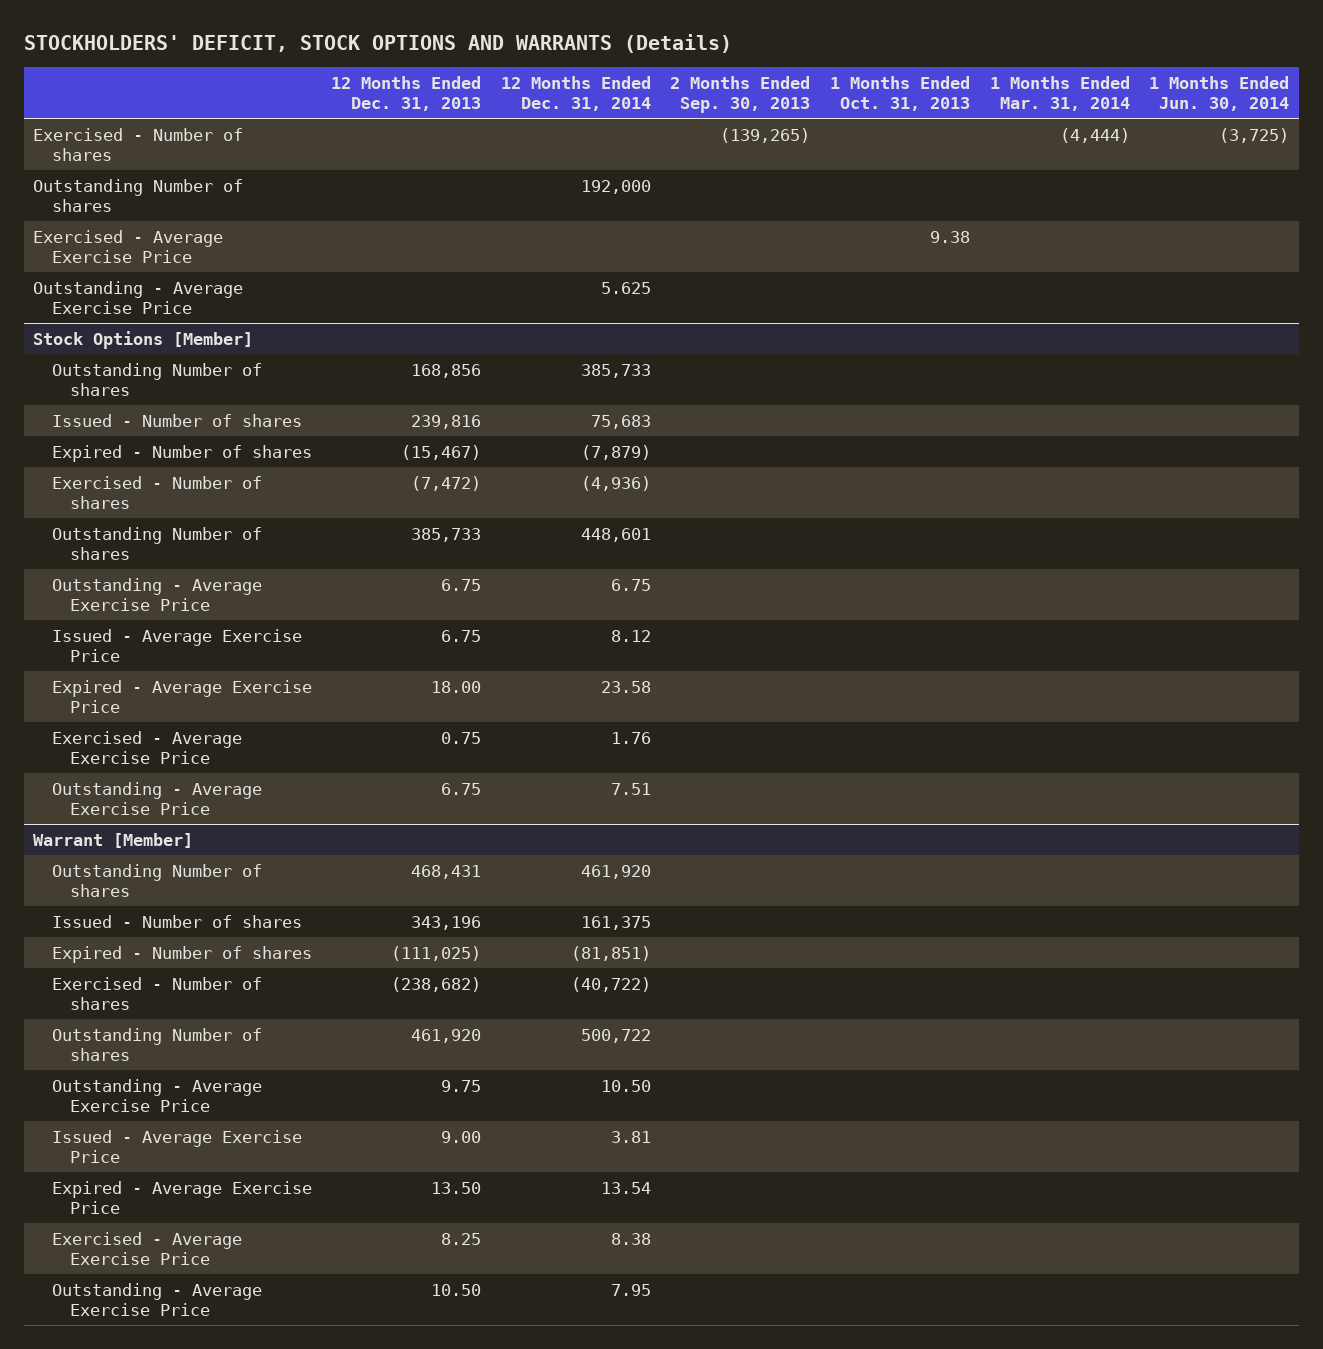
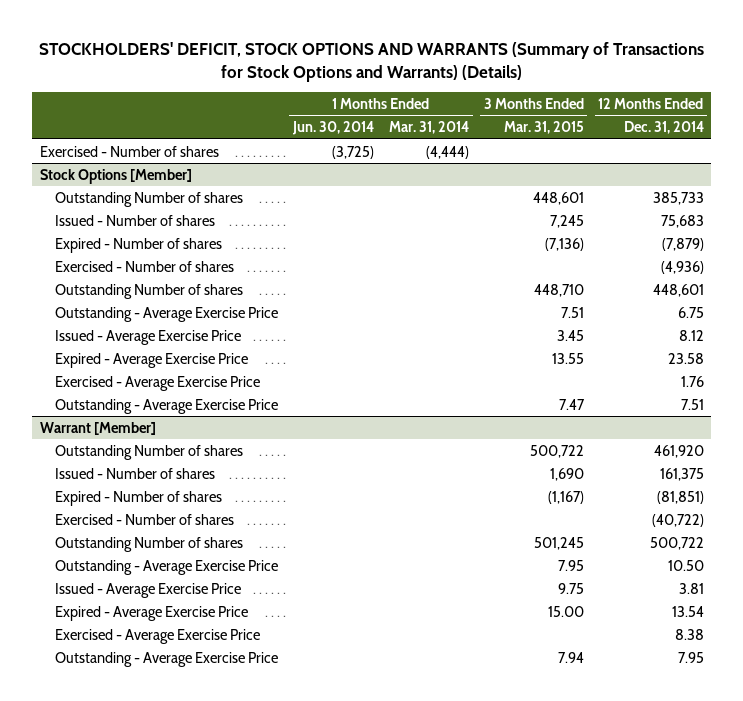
- STOCKHOLDERS' DEFICIT, STOCK OPTIONS AND WARRANTS (Details)
+ STOCKHOLDERS' DEFICIT, STOCK OPTIONS AND WARRANTS (Summary of Transactions for Stock Options and Warrants) (Details)
- | 12 Months Ended Dec. 31, 2013 | 12 Months Ended Dec. 31, 2014 | 2 Months Ended Sep. 30, 2013 | 1 Months Ended Oct. 31, 2013 | 1 Months Ended Mar. 31, 2014 | 1 Months Ended Jun. 30, 2014
+ | 1 Months Ended Jun. 30, 2014 | 1 Months Ended Mar. 31, 2014 | 3 Months Ended Mar. 31, 2015 | 12 Months Ended Dec. 31, 2014
- Outstanding Number of shares | | 192,000 | | | |
- Exercised - Average Exercise Price | | | | 9.38 | |
- Outstanding - Average Exercise Price | | 5.625 | | | |

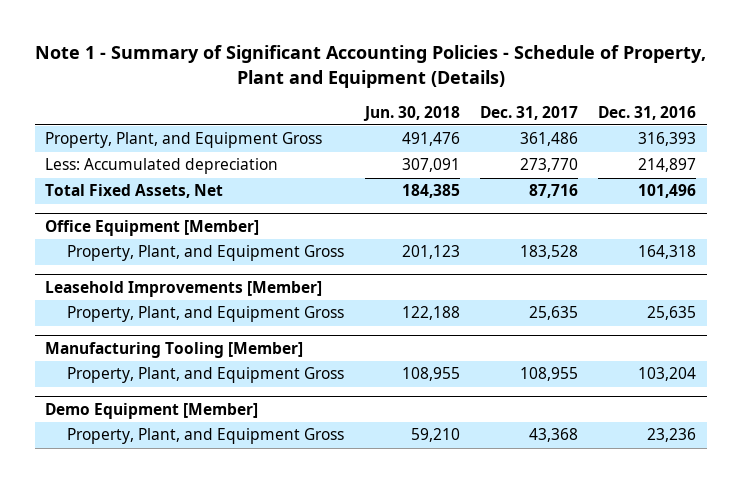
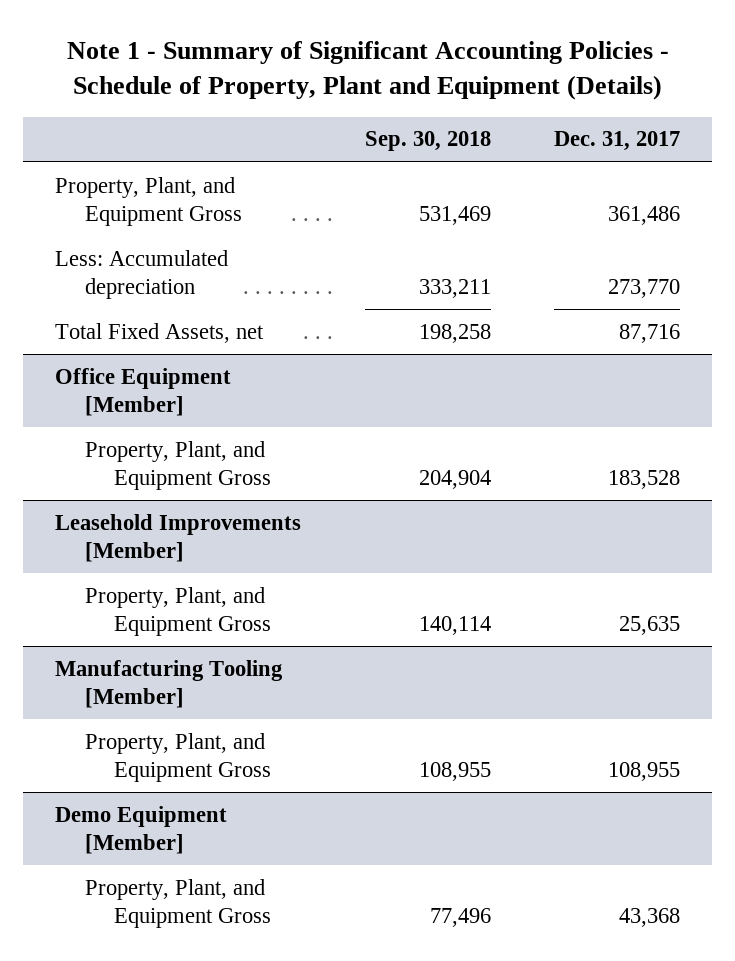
- | Jun. 30, 2018 | Dec. 31, 2017 | Dec. 31, 2016
+ | Sep. 30, 2018 | Dec. 31, 2017
- Total Fixed Assets, Net | 184,385 | 87,716 | 101,496
+ Total Fixed Assets, net | 198,258 | 87,716

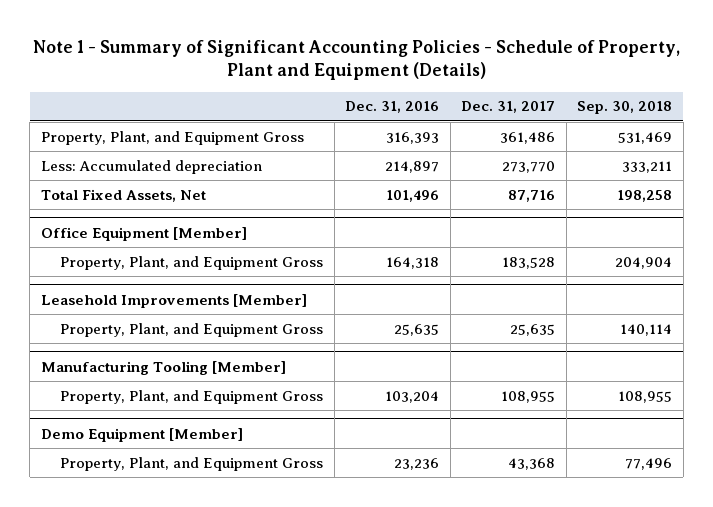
- | Sep. 30, 2018 | Dec. 31, 2017
+ | Dec. 31, 2016 | Dec. 31, 2017 | Sep. 30, 2018
- Total Fixed Assets, net | 198,258 | 87,716
+ Total Fixed Assets, Net | 101,496 | 87,716 | 198,258

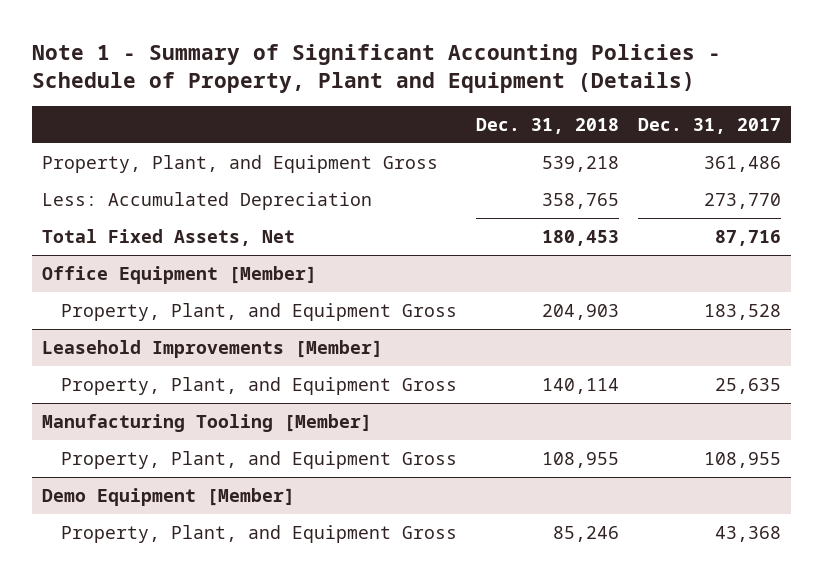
- | Dec. 31, 2016 | Dec. 31, 2017 | Sep. 30, 2018
+ | Dec. 31, 2018 | Dec. 31, 2017
- Less: Accumulated depreciation | 214,897 | 273,770 | 333,211
+ Less: Accumulated Depreciation | 358,765 | 273,770

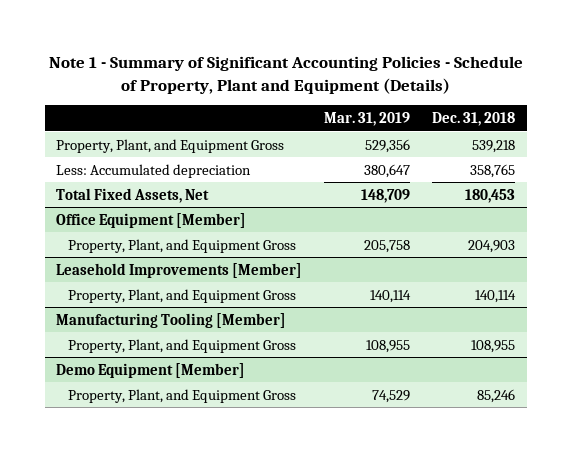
- | Dec. 31, 2018 | Dec. 31, 2017
+ | Mar. 31, 2019 | Dec. 31, 2018
- Less: Accumulated Depreciation | 358,765 | 273,770
+ Less: Accumulated depreciation | 380,647 | 358,765

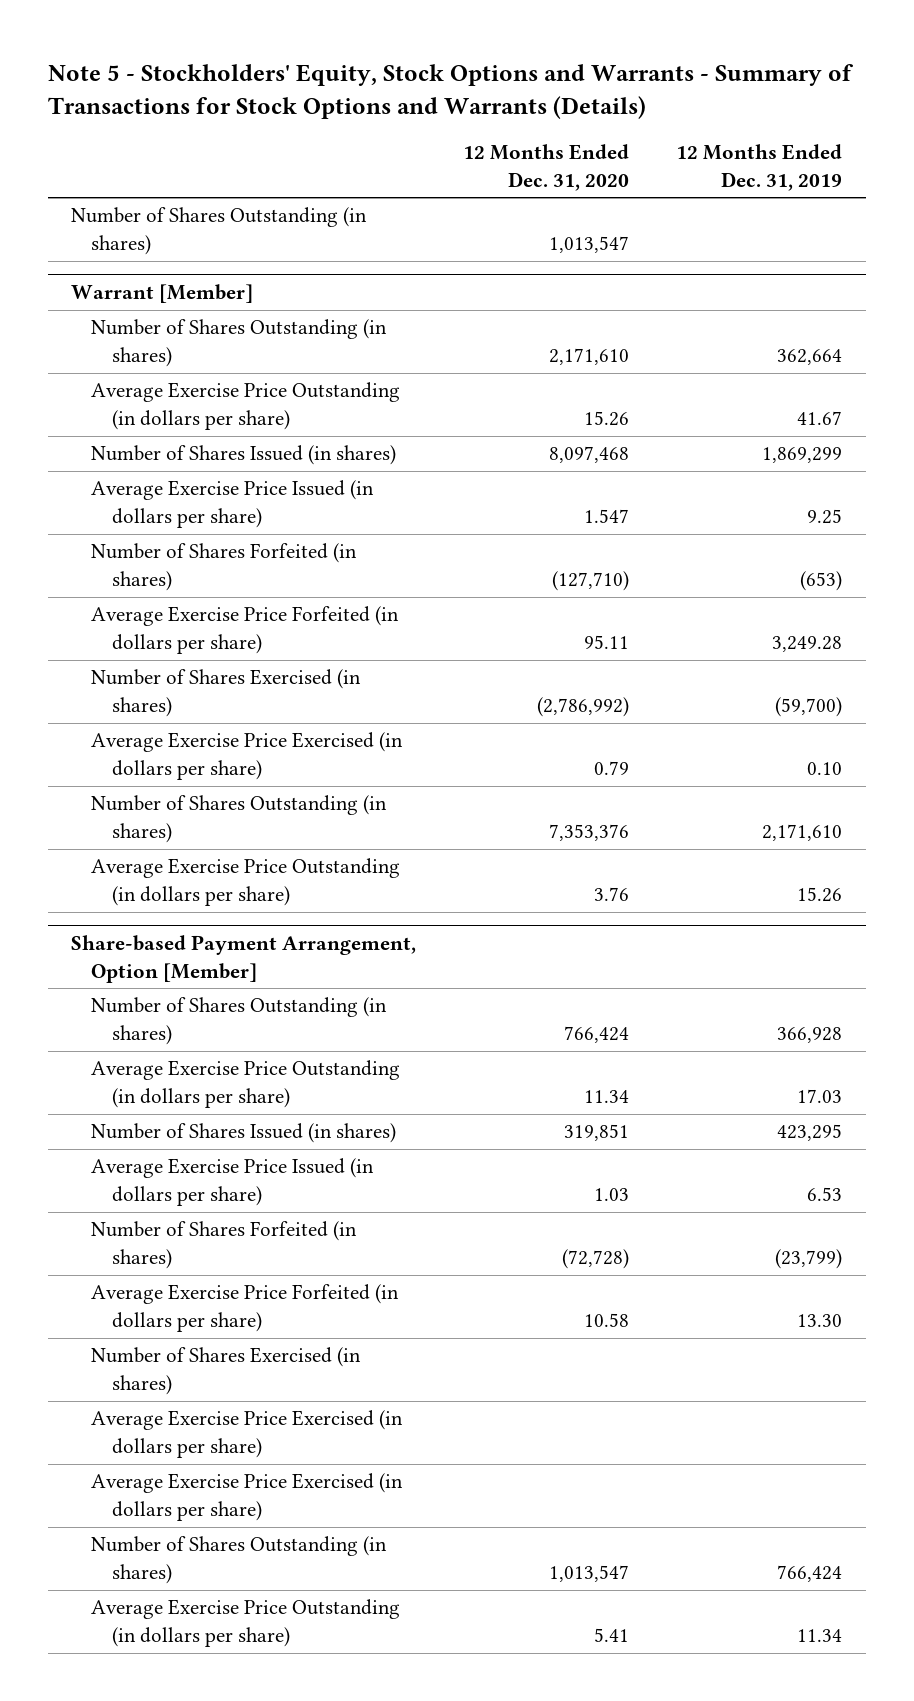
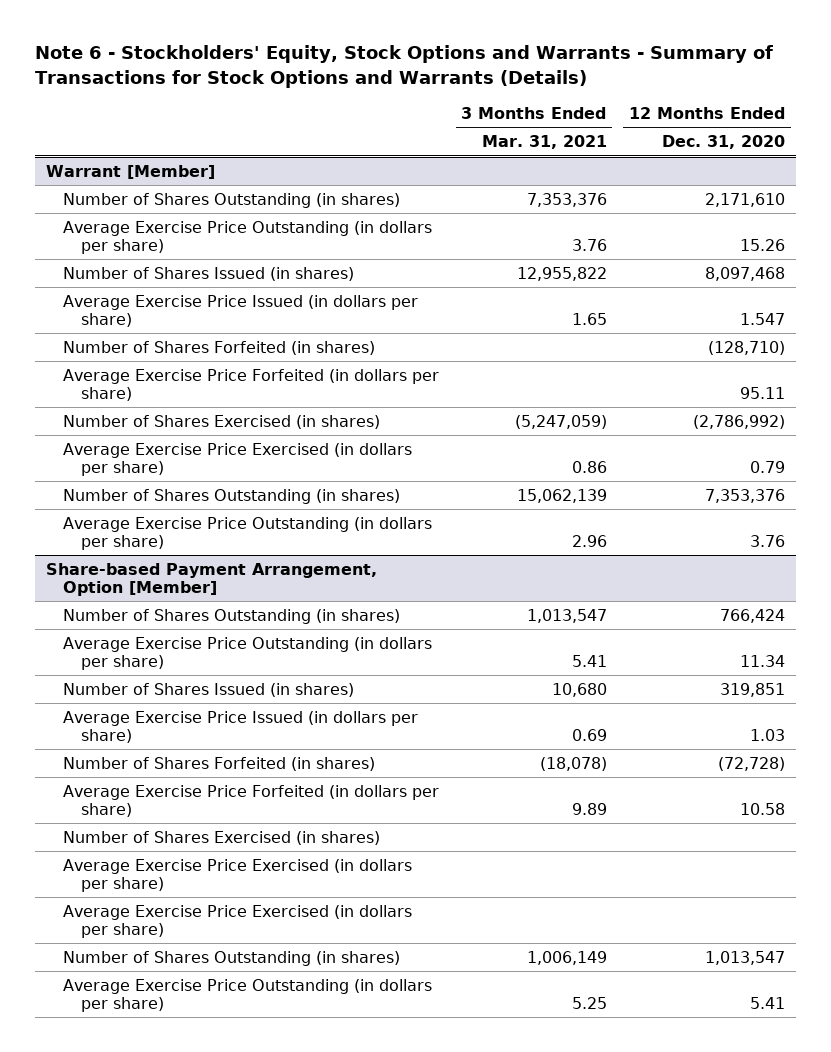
- Note 5 - Stockholders' Equity, Stock Options and Warrants - Summary of Transactions for Stock Options and Warrants (Details)
+ Note 6 - Stockholders' Equity, Stock Options and Warrants - Summary of Transactions for Stock Options and Warrants (Details)
- | 12 Months Ended Dec. 31, 2020 | 12 Months Ended Dec. 31, 2019
+ | 3 Months Ended Mar. 31, 2021 | 12 Months Ended Dec. 31, 2020
- Number of Shares Outstanding (in shares) | 1,013,547 |
@ Warrant [Member]
- Number of Shares Forfeited (in shares) | (127,710) | (653)
+ Number of Shares Forfeited (in shares) | | (128,710)

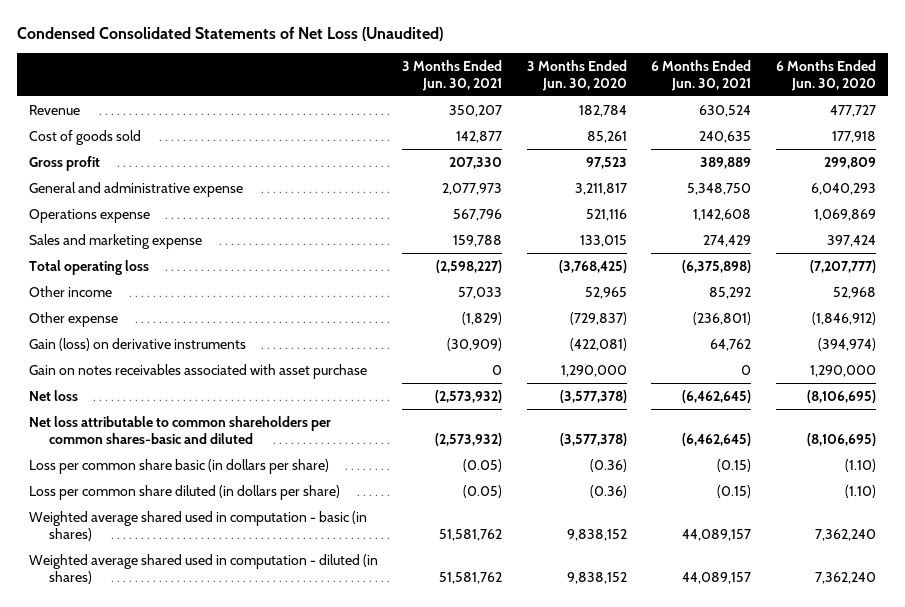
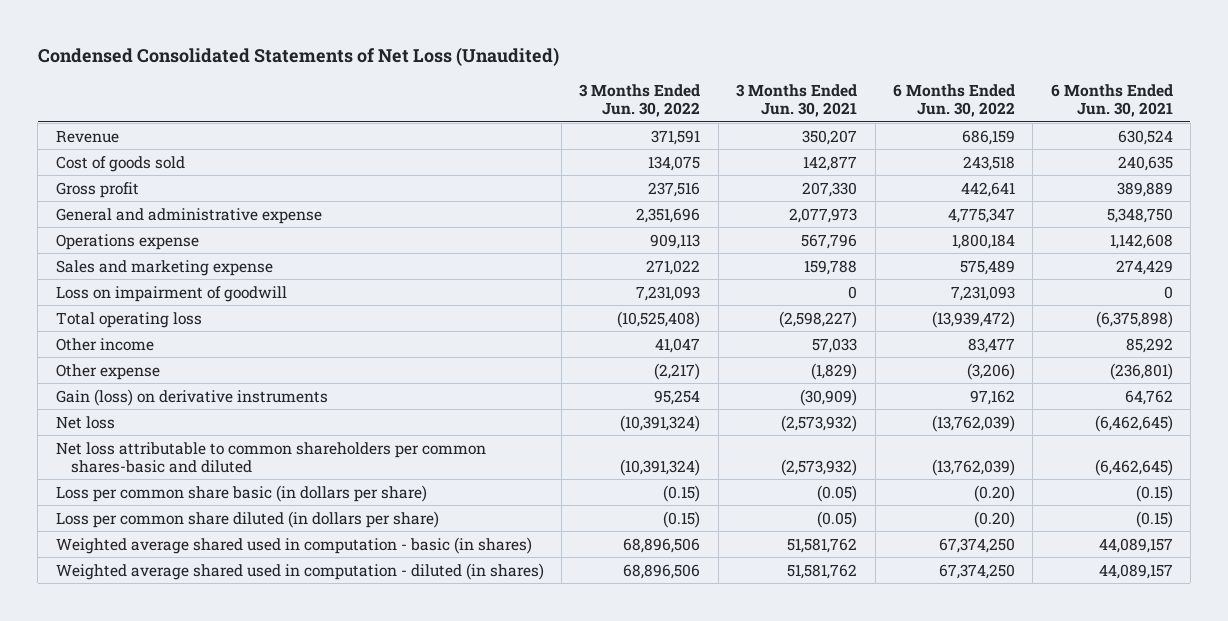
- | 3 Months Ended Jun. 30, 2021 | 3 Months Ended Jun. 30, 2020 | 6 Months Ended Jun. 30, 2021 | 6 Months Ended Jun. 30, 2020
+ | 3 Months Ended Jun. 30, 2022 | 3 Months Ended Jun. 30, 2021 | 6 Months Ended Jun. 30, 2022 | 6 Months Ended Jun. 30, 2021
+ Loss on impairment of goodwill | 7,231,093 | 0 | 7,231,093 | 0
- Gain on notes receivables associated with asset purchase | 0 | 1,290,000 | 0 | 1,290,000

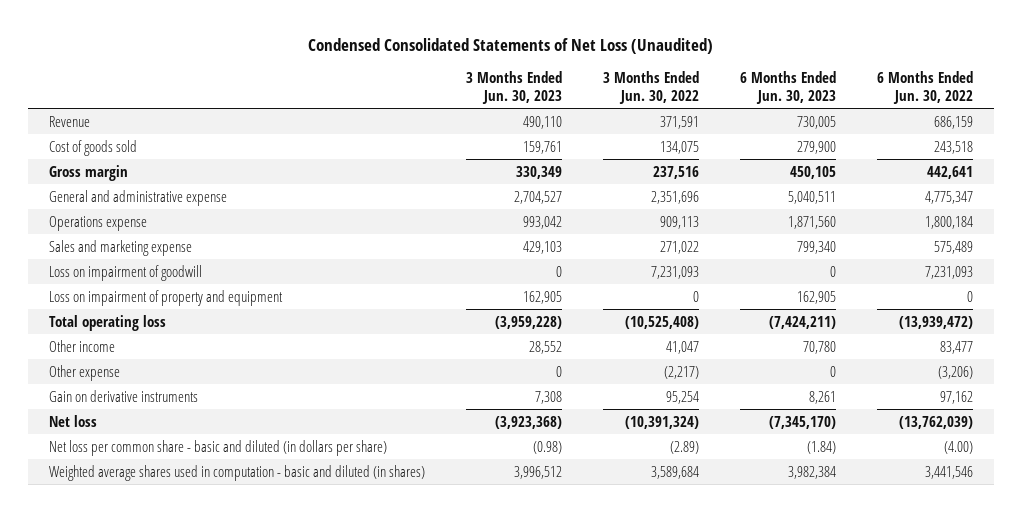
- | 3 Months Ended Jun. 30, 2022 | 3 Months Ended Jun. 30, 2021 | 6 Months Ended Jun. 30, 2022 | 6 Months Ended Jun. 30, 2021
+ | 3 Months Ended Jun. 30, 2023 | 3 Months Ended Jun. 30, 2022 | 6 Months Ended Jun. 30, 2023 | 6 Months Ended Jun. 30, 2022
- Gross profit | 237,516 | 207,330 | 442,641 | 389,889
+ Gross margin | 330,349 | 237,516 | 450,105 | 442,641
+ Loss on impairment of property and equipment | 162,905 | 0 | 162,905 | 0
- Gain (loss) on derivative instruments | 95,254 | (30,909) | 97,162 | 64,762
+ Gain on derivative instruments | 7,308 | 95,254 | 8,261 | 97,162
- Net loss attributable to common shareholders per common shares-basic and diluted | (10,391,324) | (2,573,932) | (13,762,039) | (6,462,645)
- Loss per common share basic (in dollars per share) | (0.15) | (0.05) | (0.20) | (0.15)
- Loss per common share diluted (in dollars per share) | (0.15) | (0.05) | (0.20) | (0.15)
- Weighted average shared used in computation - basic (in shares) | 68,896,506 | 51,581,762 | 67,374,250 | 44,089,157
- Weighted average shared used in computation - diluted (in shares) | 68,896,506 | 51,581,762 | 67,374,250 | 44,089,157
+ Net loss per common share - basic and diluted (in dollars per share) | (0.98) | (2.89) | (1.84) | (4.00)
+ Weighted average shares used in computation - basic and diluted (in shares) | 3,996,512 | 3,589,684 | 3,982,384 | 3,441,546

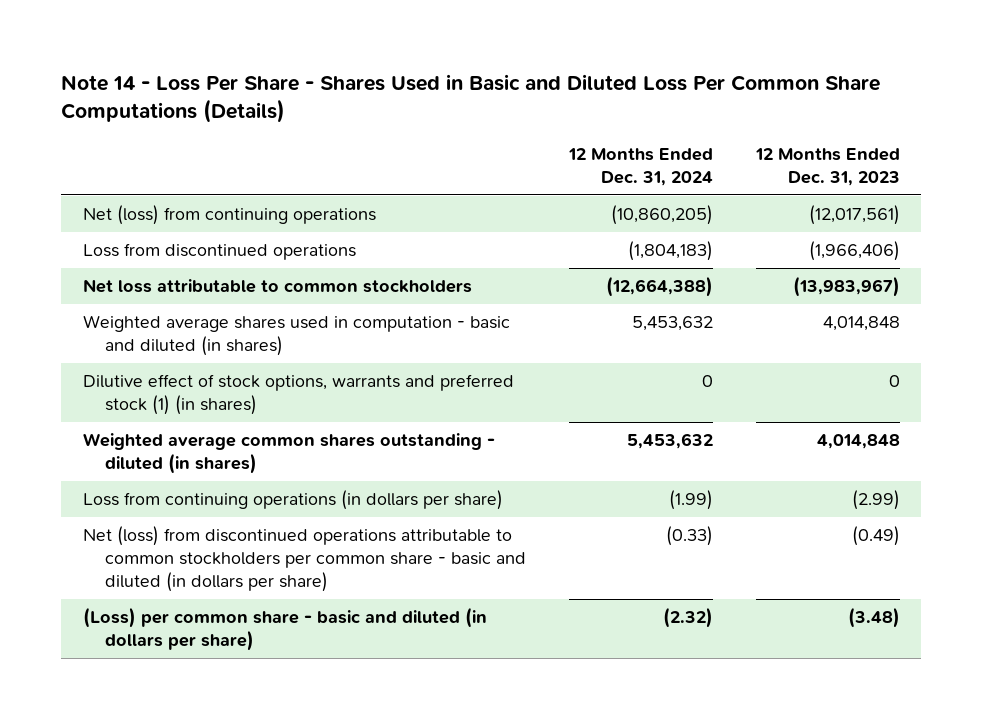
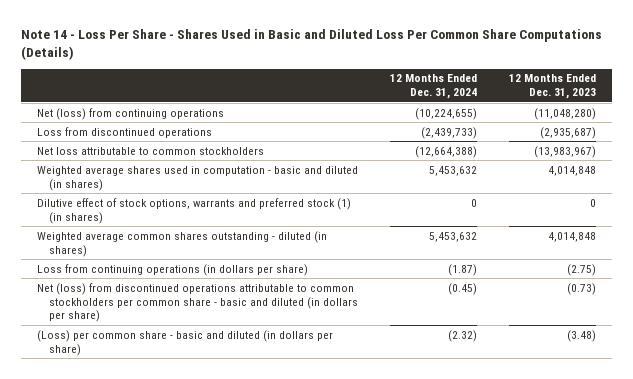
- Net (loss) from continuing operations | (10,860,205) | (12,017,561)
- Loss from discontinued operations | (1,804,183) | (1,966,406)
+ Net (loss) from continuing operations | (10,224,655) | (11,048,280)
+ Loss from discontinued operations | (2,439,733) | (2,935,687)
- Loss from continuing operations (in dollars per share) | (1.99) | (2.99)
- Net (loss) from discontinued operations attributable to common stockholders per common share - basic and diluted (in dollars per share) | (0.33) | (0.49)
+ Loss from continuing operations (in dollars per share) | (1.87) | (2.75)
+ Net (loss) from discontinued operations attributable to common stockholders per common share - basic and diluted (in dollars per share) | (0.45) | (0.73)

